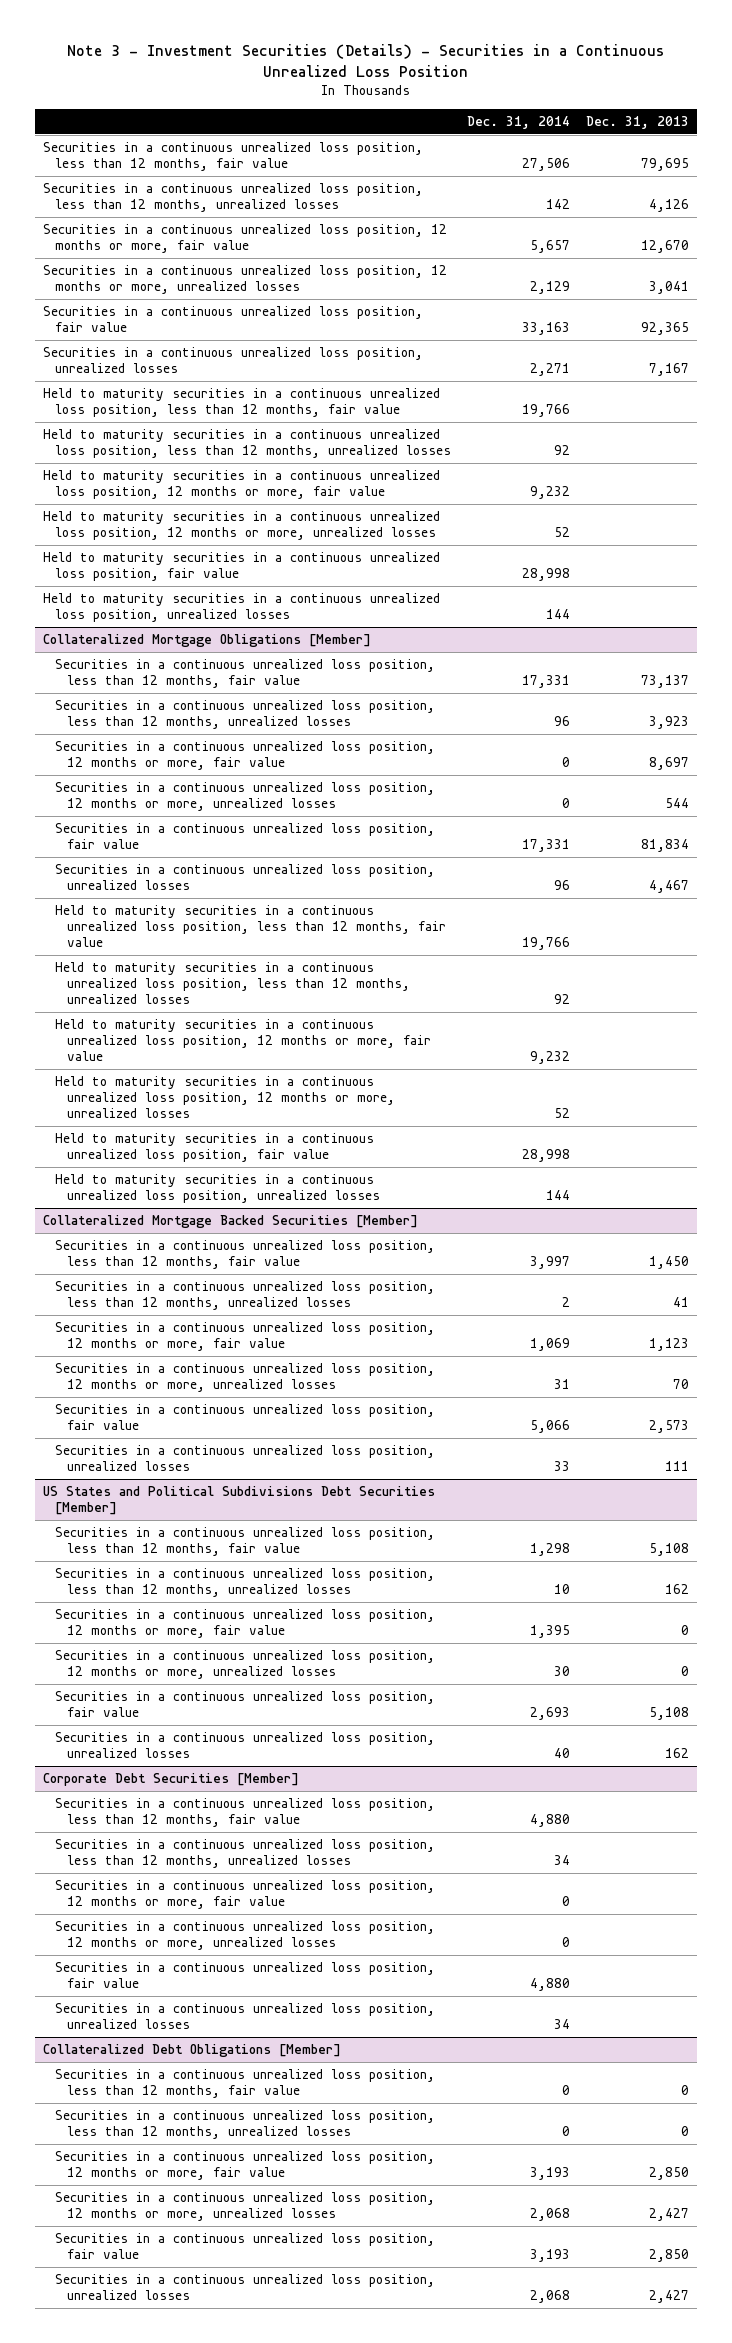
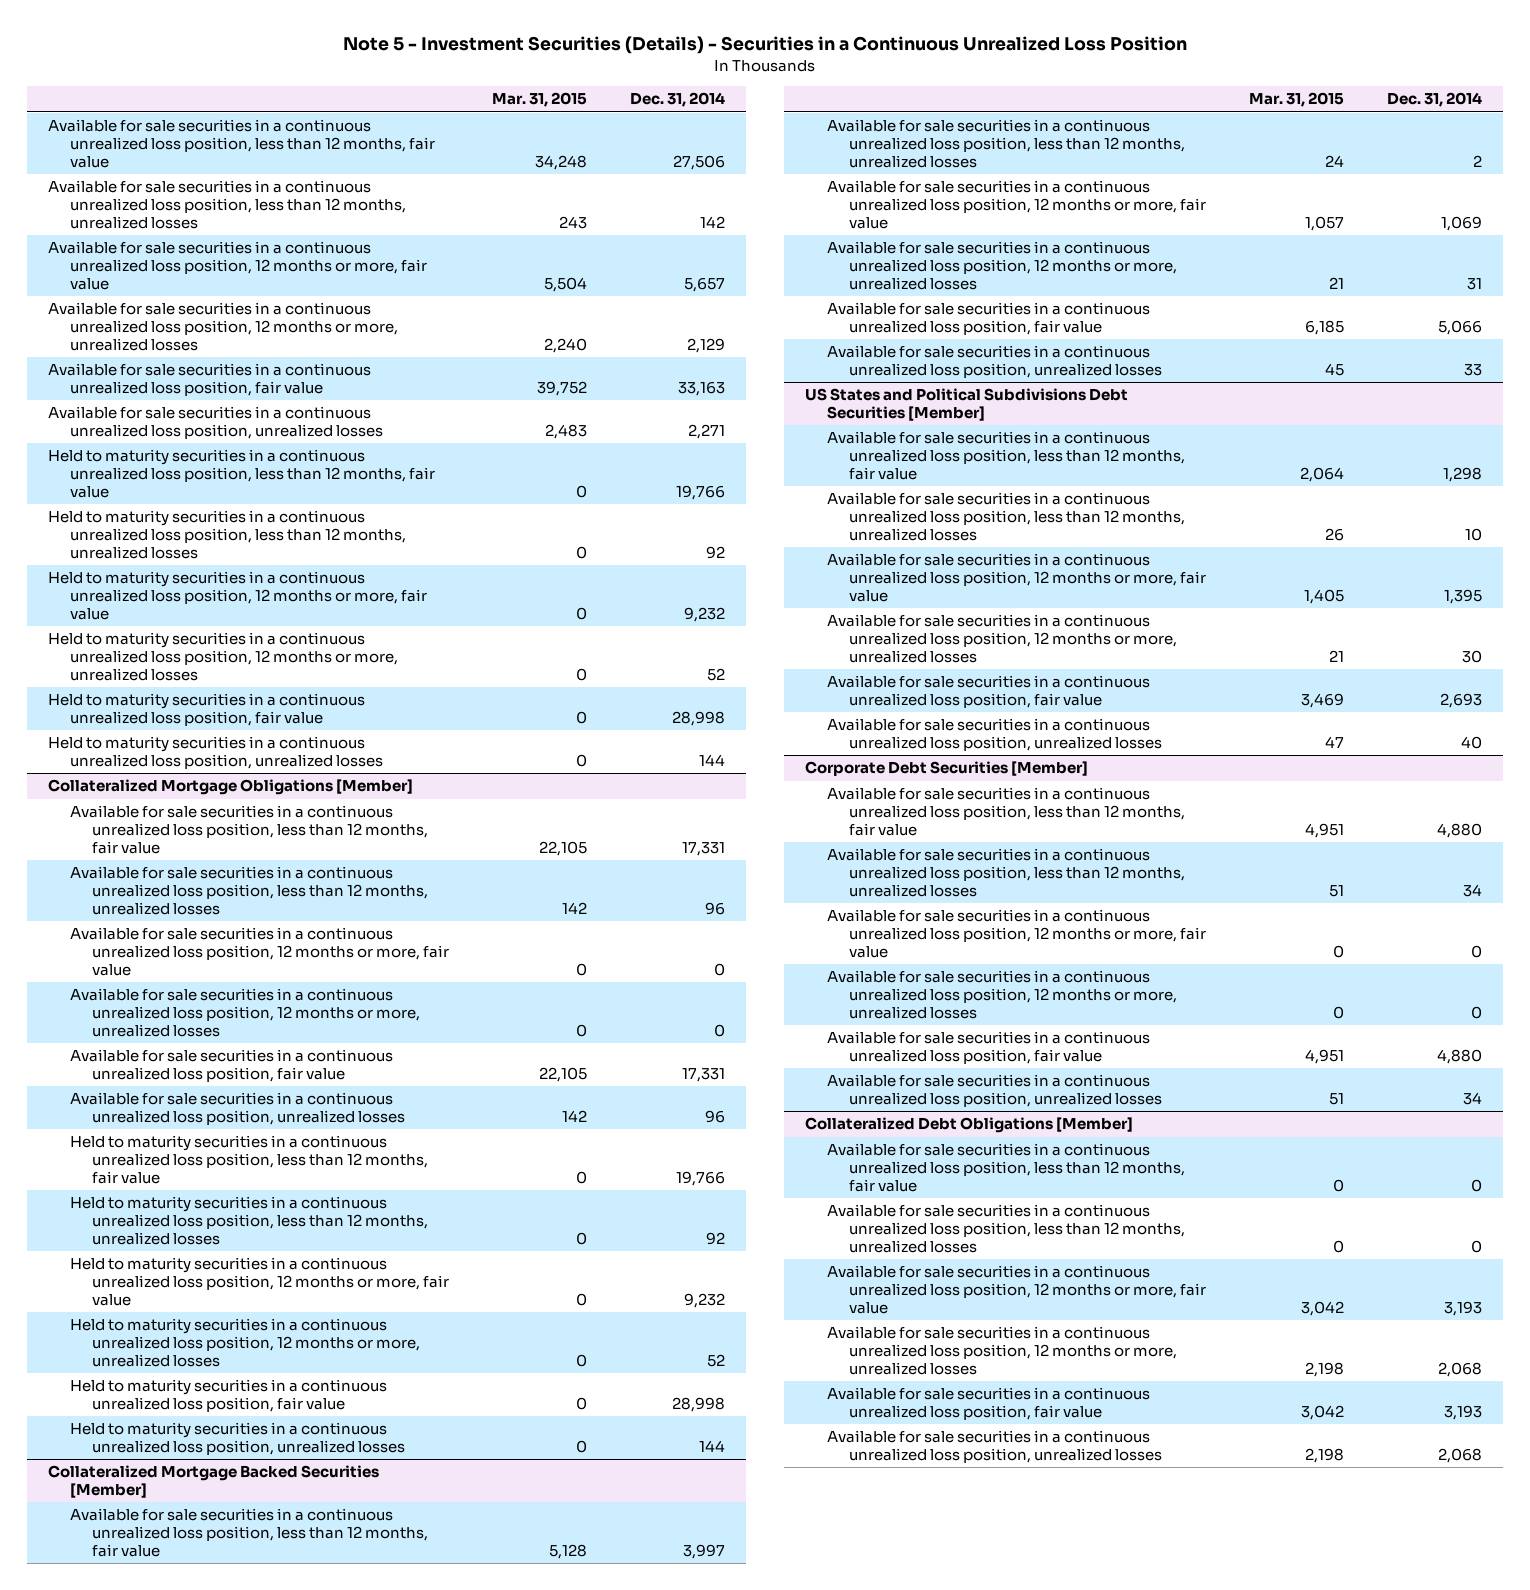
- Note 3 - Investment Securities (Details) - Securities in a Continuous Unrealized Loss Position
+ Note 5 - Investment Securities (Details) - Securities in a Continuous Unrealized Loss Position
- | Dec. 31, 2014 | Dec. 31, 2013
+ | Mar. 31, 2015 | Dec. 31, 2014
- Securities in a continuous unrealized loss position, less than 12 months, fair value | 27,506 | 79,695
- Securities in a continuous unrealized loss position, less than 12 months, unrealized losses | 142 | 4,126
- Securities in a continuous unrealized loss position, 12 months or more, fair value | 5,657 | 12,670
- Securities in a continuous unrealized loss position, 12 months or more, unrealized losses | 2,129 | 3,041
- Securities in a continuous unrealized loss position, fair value | 33,163 | 92,365
- Securities in a continuous unrealized loss position, unrealized losses | 2,271 | 7,167
+ Available for sale securities in a continuous unrealized loss position, less than 12 months, fair value | 34,248 | 27,506
+ Available for sale securities in a continuous unrealized loss position, less than 12 months, unrealized losses | 243 | 142
+ Available for sale securities in a continuous unrealized loss position, 12 months or more, fair value | 5,504 | 5,657
+ Available for sale securities in a continuous unrealized loss position, 12 months or more, unrealized losses | 2,240 | 2,129
+ Available for sale securities in a continuous unrealized loss position, fair value | 39,752 | 33,163
+ Available for sale securities in a continuous unrealized loss position, unrealized losses | 2,483 | 2,271
@ Collateralized Mortgage Obligations [Member]
- Securities in a continuous unrealized loss position, less than 12 months, fair value | 17,331 | 73,137
- Securities in a continuous unrealized loss position, less than 12 months, unrealized losses | 96 | 3,923
- Securities in a continuous unrealized loss position, 12 months or more, fair value | 0 | 8,697
- Securities in a continuous unrealized loss position, 12 months or more, unrealized losses | 0 | 544
- Securities in a continuous unrealized loss position, fair value | 17,331 | 81,834
- Securities in a continuous unrealized loss position, unrealized losses | 96 | 4,467
+ Available for sale securities in a continuous unrealized loss position, less than 12 months, fair value | 22,105 | 17,331
+ Available for sale securities in a continuous unrealized loss position, less than 12 months, unrealized losses | 142 | 96
+ Available for sale securities in a continuous unrealized loss position, 12 months or more, fair value | 0 | 0
+ Available for sale securities in a continuous unrealized loss position, 12 months or more, unrealized losses | 0 | 0
+ Available for sale securities in a continuous unrealized loss position, fair value | 22,105 | 17,331
+ Available for sale securities in a continuous unrealized loss position, unrealized losses | 142 | 96
@ Collateralized Mortgage Backed Securities [Member]
- Securities in a continuous unrealized loss position, less than 12 months, fair value | 3,997 | 1,450
- Securities in a continuous unrealized loss position, less than 12 months, unrealized losses | 2 | 41
- Securities in a continuous unrealized loss position, 12 months or more, fair value | 1,069 | 1,123
- Securities in a continuous unrealized loss position, 12 months or more, unrealized losses | 31 | 70
- Securities in a continuous unrealized loss position, fair value | 5,066 | 2,573
- Securities in a continuous unrealized loss position, unrealized losses | 33 | 111
+ Available for sale securities in a continuous unrealized loss position, less than 12 months, fair value | 5,128 | 3,997
+ Available for sale securities in a continuous unrealized loss position, less than 12 months, unrealized losses | 24 | 2
+ Available for sale securities in a continuous unrealized loss position, 12 months or more, fair value | 1,057 | 1,069
+ Available for sale securities in a continuous unrealized loss position, 12 months or more, unrealized losses | 21 | 31
+ Available for sale securities in a continuous unrealized loss position, fair value | 6,185 | 5,066
+ Available for sale securities in a continuous unrealized loss position, unrealized losses | 45 | 33
@ US States and Political Subdivisions Debt Securities [Member]
- Securities in a continuous unrealized loss position, less than 12 months, fair value | 1,298 | 5,108
- Securities in a continuous unrealized loss position, less than 12 months, unrealized losses | 10 | 162
- Securities in a continuous unrealized loss position, 12 months or more, fair value | 1,395 | 0
- Securities in a continuous unrealized loss position, 12 months or more, unrealized losses | 30 | 0
- Securities in a continuous unrealized loss position, fair value | 2,693 | 5,108
- Securities in a continuous unrealized loss position, unrealized losses | 40 | 162
+ Available for sale securities in a continuous unrealized loss position, less than 12 months, fair value | 2,064 | 1,298
+ Available for sale securities in a continuous unrealized loss position, less than 12 months, unrealized losses | 26 | 10
+ Available for sale securities in a continuous unrealized loss position, 12 months or more, fair value | 1,405 | 1,395
+ Available for sale securities in a continuous unrealized loss position, 12 months or more, unrealized losses | 21 | 30
+ Available for sale securities in a continuous unrealized loss position, fair value | 3,469 | 2,693
+ Available for sale securities in a continuous unrealized loss position, unrealized losses | 47 | 40
@ Corporate Debt Securities [Member]
- Securities in a continuous unrealized loss position, less than 12 months, fair value | 4,880 |
- Securities in a continuous unrealized loss position, less than 12 months, unrealized losses | 34 |
- Securities in a continuous unrealized loss position, 12 months or more, fair value | 0 |
- Securities in a continuous unrealized loss position, 12 months or more, unrealized losses | 0 |
- Securities in a continuous unrealized loss position, fair value | 4,880 |
- Securities in a continuous unrealized loss position, unrealized losses | 34 |
+ Available for sale securities in a continuous unrealized loss position, less than 12 months, fair value | 4,951 | 4,880
+ Available for sale securities in a continuous unrealized loss position, less than 12 months, unrealized losses | 51 | 34
+ Available for sale securities in a continuous unrealized loss position, 12 months or more, fair value | 0 | 0
+ Available for sale securities in a continuous unrealized loss position, 12 months or more, unrealized losses | 0 | 0
+ Available for sale securities in a continuous unrealized loss position, fair value | 4,951 | 4,880
+ Available for sale securities in a continuous unrealized loss position, unrealized losses | 51 | 34
@ Collateralized Debt Obligations [Member]
- Securities in a continuous unrealized loss position, less than 12 months, fair value | 0 | 0
- Securities in a continuous unrealized loss position, less than 12 months, unrealized losses | 0 | 0
- Securities in a continuous unrealized loss position, 12 months or more, fair value | 3,193 | 2,850
- Securities in a continuous unrealized loss position, 12 months or more, unrealized losses | 2,068 | 2,427
- Securities in a continuous unrealized loss position, fair value | 3,193 | 2,850
- Securities in a continuous unrealized loss position, unrealized losses | 2,068 | 2,427
+ Available for sale securities in a continuous unrealized loss position, less than 12 months, fair value | 0 | 0
+ Available for sale securities in a continuous unrealized loss position, less than 12 months, unrealized losses | 0 | 0
+ Available for sale securities in a continuous unrealized loss position, 12 months or more, fair value | 3,042 | 3,193
+ Available for sale securities in a continuous unrealized loss position, 12 months or more, unrealized losses | 2,198 | 2,068
+ Available for sale securities in a continuous unrealized loss position, fair value | 3,042 | 3,193
+ Available for sale securities in a continuous unrealized loss position, unrealized losses | 2,198 | 2,068

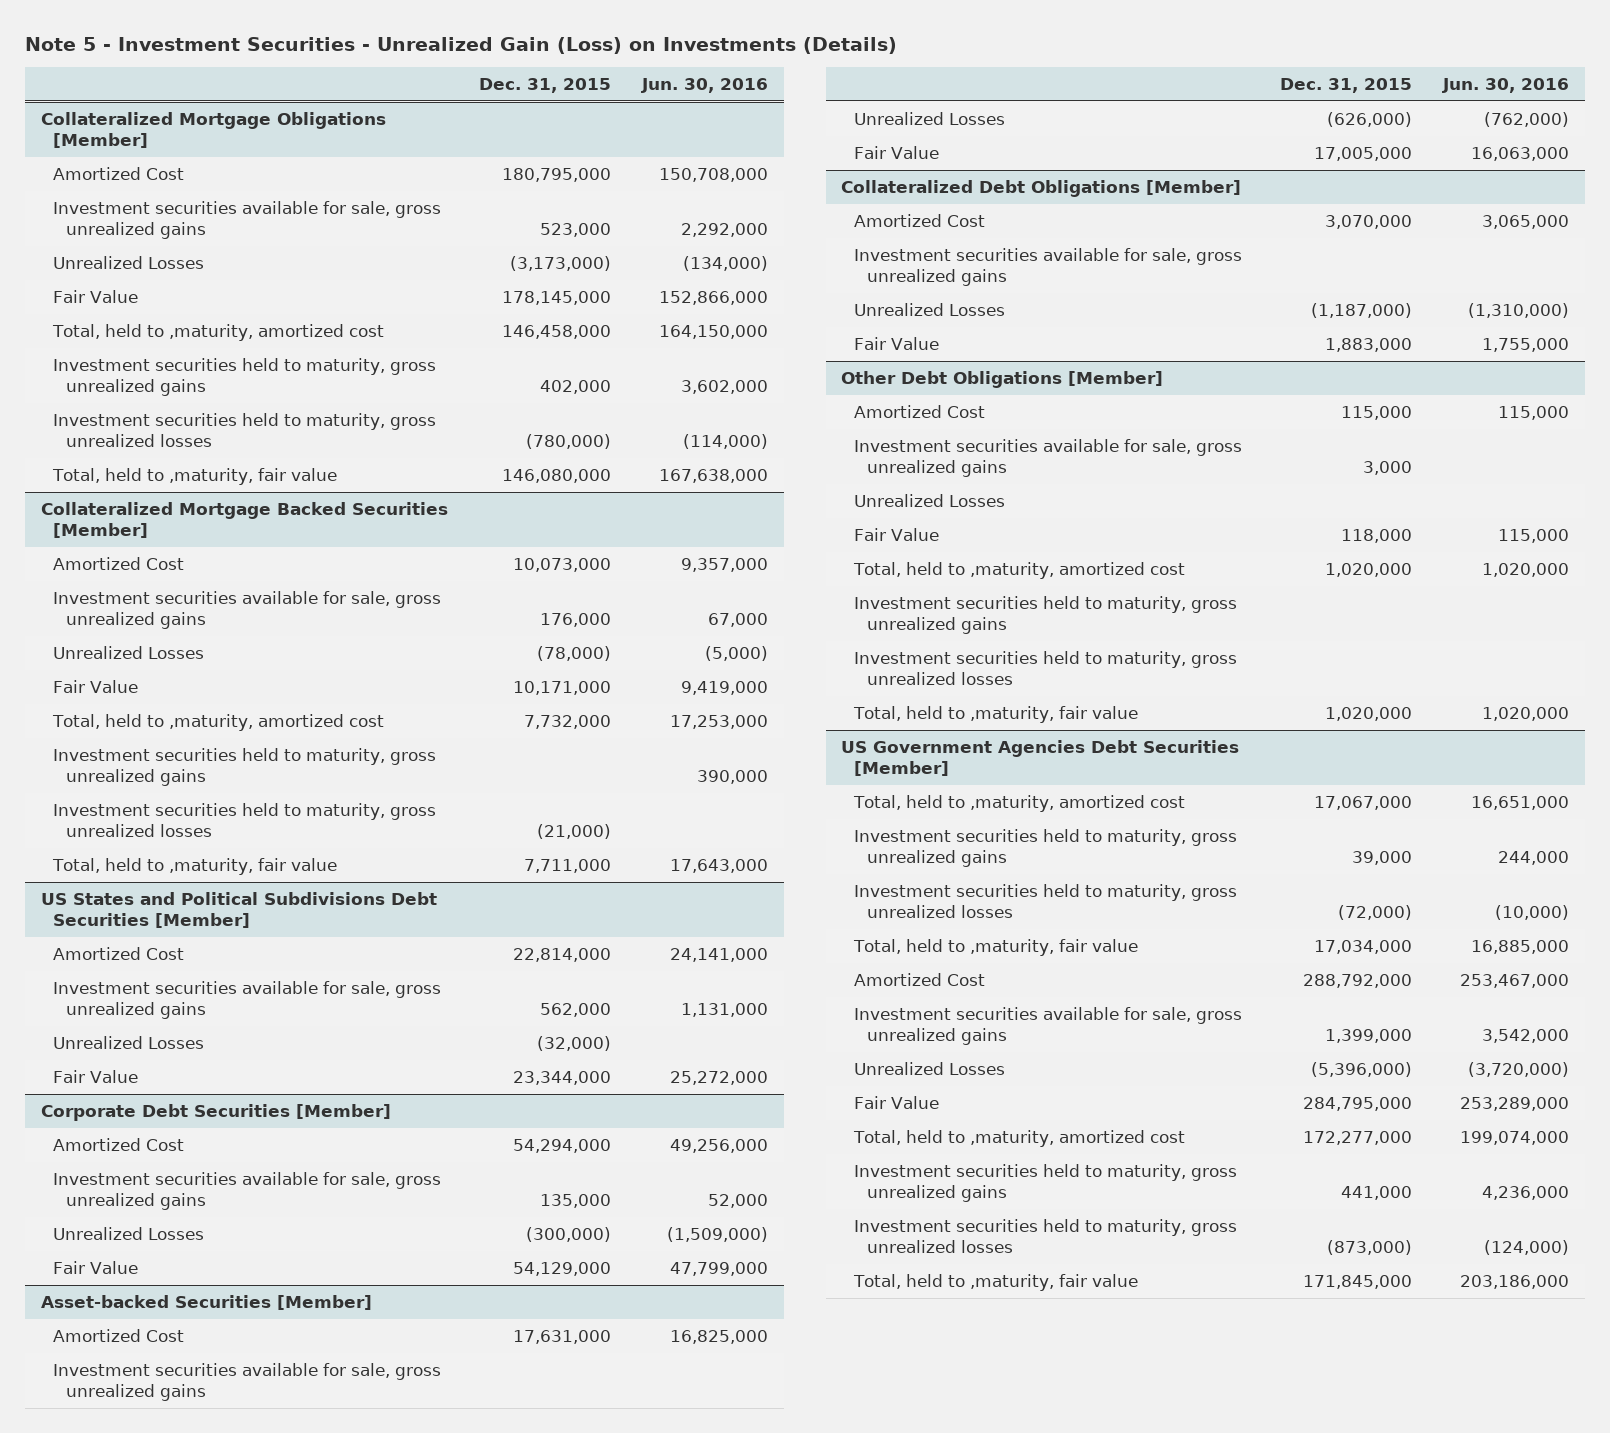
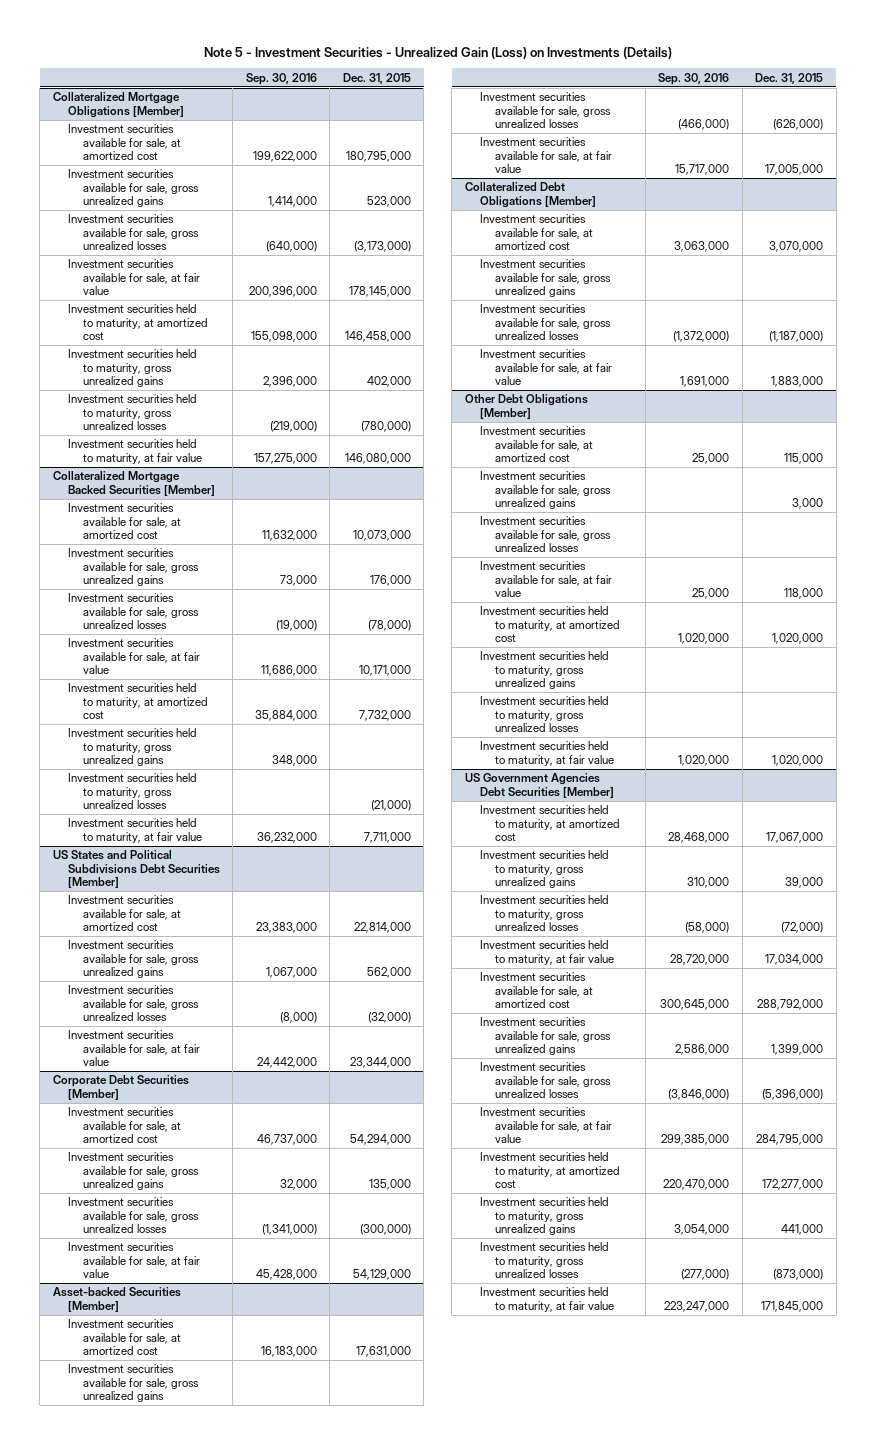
- | Dec. 31, 2015 | Jun. 30, 2016
+ | Sep. 30, 2016 | Dec. 31, 2015
@ Collateralized Mortgage Obligations [Member]
- Amortized Cost | 180,795,000 | 150,708,000
+ Investment securities available for sale, at amortized cost | 199,622,000 | 180,795,000
- Unrealized Losses | (3,173,000) | (134,000)
- Fair Value | 178,145,000 | 152,866,000
- Total, held to ,maturity, amortized cost | 146,458,000 | 164,150,000
+ Investment securities available for sale, gross unrealized losses | (640,000) | (3,173,000)
+ Investment securities available for sale, at fair value | 200,396,000 | 178,145,000
+ Investment securities held to maturity, at amortized cost | 155,098,000 | 146,458,000
- Total, held to ,maturity, fair value | 146,080,000 | 167,638,000
+ Investment securities held to maturity, at fair value | 157,275,000 | 146,080,000
@ Collateralized Mortgage Backed Securities [Member]
- Amortized Cost | 10,073,000 | 9,357,000
+ Investment securities available for sale, at amortized cost | 11,632,000 | 10,073,000
- Unrealized Losses | (78,000) | (5,000)
- Fair Value | 10,171,000 | 9,419,000
- Total, held to ,maturity, amortized cost | 7,732,000 | 17,253,000
+ Investment securities available for sale, gross unrealized losses | (19,000) | (78,000)
+ Investment securities available for sale, at fair value | 11,686,000 | 10,171,000
+ Investment securities held to maturity, at amortized cost | 35,884,000 | 7,732,000
- Total, held to ,maturity, fair value | 7,711,000 | 17,643,000
+ Investment securities held to maturity, at fair value | 36,232,000 | 7,711,000
@ US States and Political Subdivisions Debt Securities [Member]
- Amortized Cost | 22,814,000 | 24,141,000
+ Investment securities available for sale, at amortized cost | 23,383,000 | 22,814,000
- Unrealized Losses | (32,000) |
- Fair Value | 23,344,000 | 25,272,000
+ Investment securities available for sale, gross unrealized losses | (8,000) | (32,000)
+ Investment securities available for sale, at fair value | 24,442,000 | 23,344,000
@ Corporate Debt Securities [Member]
- Amortized Cost | 54,294,000 | 49,256,000
+ Investment securities available for sale, at amortized cost | 46,737,000 | 54,294,000
- Unrealized Losses | (300,000) | (1,509,000)
- Fair Value | 54,129,000 | 47,799,000
+ Investment securities available for sale, gross unrealized losses | (1,341,000) | (300,000)
+ Investment securities available for sale, at fair value | 45,428,000 | 54,129,000
@ Asset-backed Securities [Member]
- Amortized Cost | 17,631,000 | 16,825,000
+ Investment securities available for sale, at amortized cost | 16,183,000 | 17,631,000
- Unrealized Losses | (626,000) | (762,000)
- Fair Value | 17,005,000 | 16,063,000
+ Investment securities available for sale, gross unrealized losses | (466,000) | (626,000)
+ Investment securities available for sale, at fair value | 15,717,000 | 17,005,000
@ Collateralized Debt Obligations [Member]
- Amortized Cost | 3,070,000 | 3,065,000
+ Investment securities available for sale, at amortized cost | 3,063,000 | 3,070,000
- Unrealized Losses | (1,187,000) | (1,310,000)
- Fair Value | 1,883,000 | 1,755,000
+ Investment securities available for sale, gross unrealized losses | (1,372,000) | (1,187,000)
+ Investment securities available for sale, at fair value | 1,691,000 | 1,883,000
@ Other Debt Obligations [Member]
- Amortized Cost | 115,000 | 115,000
+ Investment securities available for sale, at amortized cost | 25,000 | 115,000
- Unrealized Losses
- Fair Value | 118,000 | 115,000
- Total, held to ,maturity, amortized cost | 1,020,000 | 1,020,000
+ Investment securities available for sale, gross unrealized losses
+ Investment securities available for sale, at fair value | 25,000 | 118,000
+ Investment securities held to maturity, at amortized cost | 1,020,000 | 1,020,000
- Total, held to ,maturity, fair value | 1,020,000 | 1,020,000
+ Investment securities held to maturity, at fair value | 1,020,000 | 1,020,000
@ US Government Agencies Debt Securities [Member]
- Total, held to ,maturity, amortized cost | 17,067,000 | 16,651,000
+ Investment securities held to maturity, at amortized cost | 28,468,000 | 17,067,000
- Total, held to ,maturity, fair value | 17,034,000 | 16,885,000
- Amortized Cost | 288,792,000 | 253,467,000
+ Investment securities held to maturity, at fair value | 28,720,000 | 17,034,000
+ Investment securities available for sale, at amortized cost | 300,645,000 | 288,792,000
- Unrealized Losses | (5,396,000) | (3,720,000)
- Fair Value | 284,795,000 | 253,289,000
- Total, held to ,maturity, amortized cost | 172,277,000 | 199,074,000
+ Investment securities available for sale, gross unrealized losses | (3,846,000) | (5,396,000)
+ Investment securities available for sale, at fair value | 299,385,000 | 284,795,000
+ Investment securities held to maturity, at amortized cost | 220,470,000 | 172,277,000
- Total, held to ,maturity, fair value | 171,845,000 | 203,186,000
+ Investment securities held to maturity, at fair value | 223,247,000 | 171,845,000

